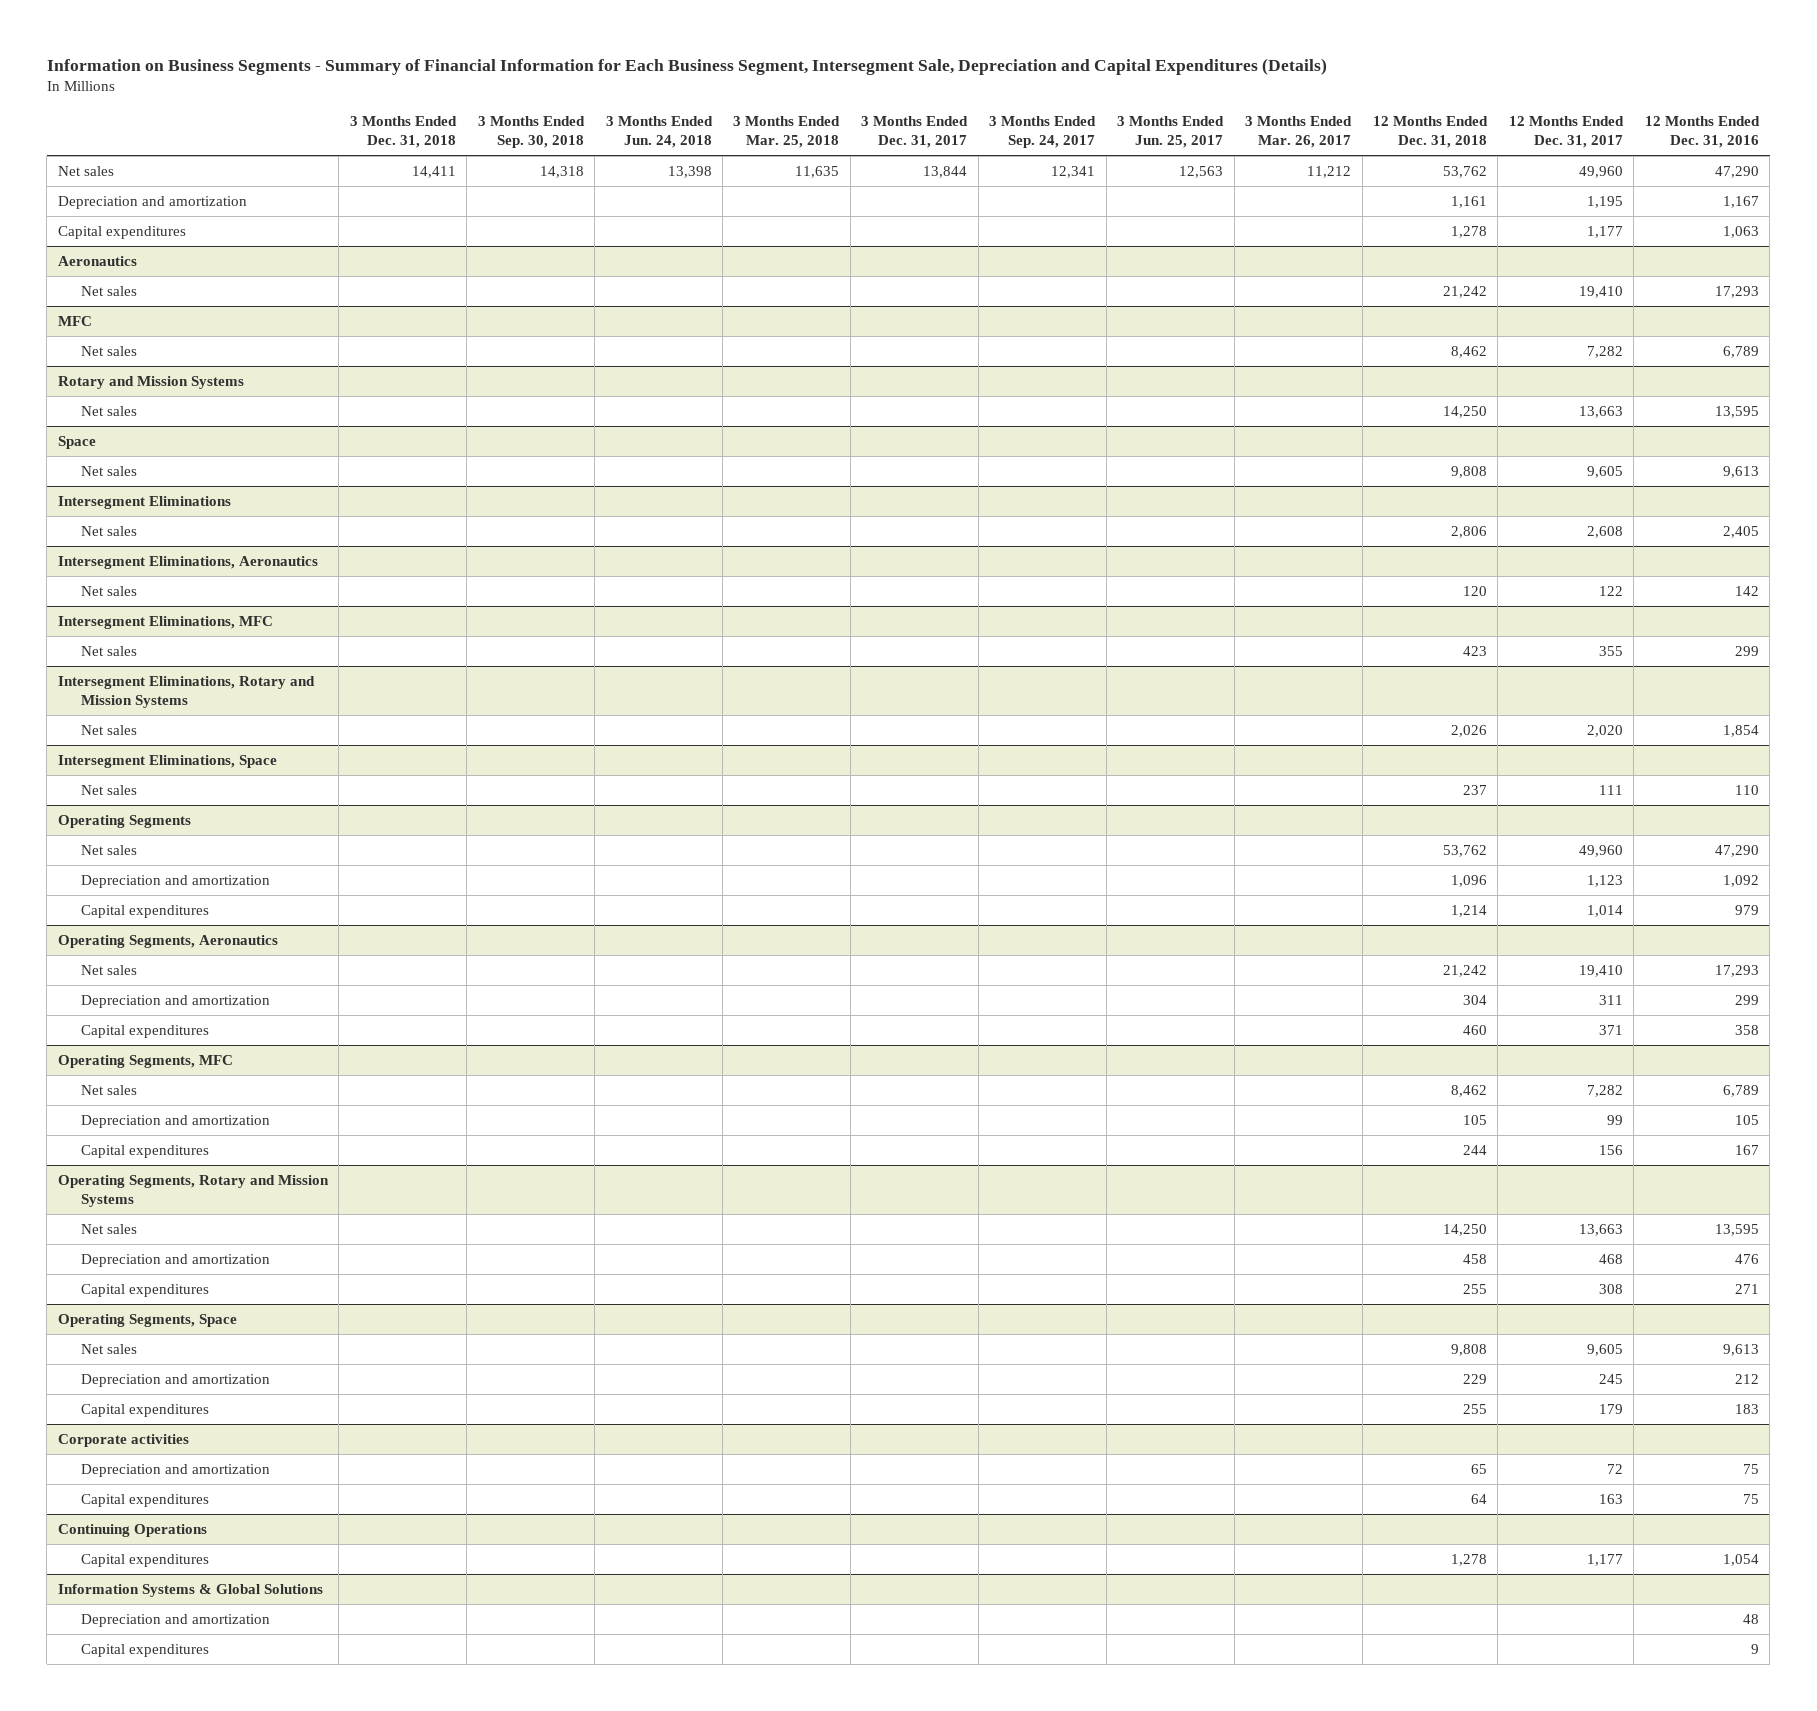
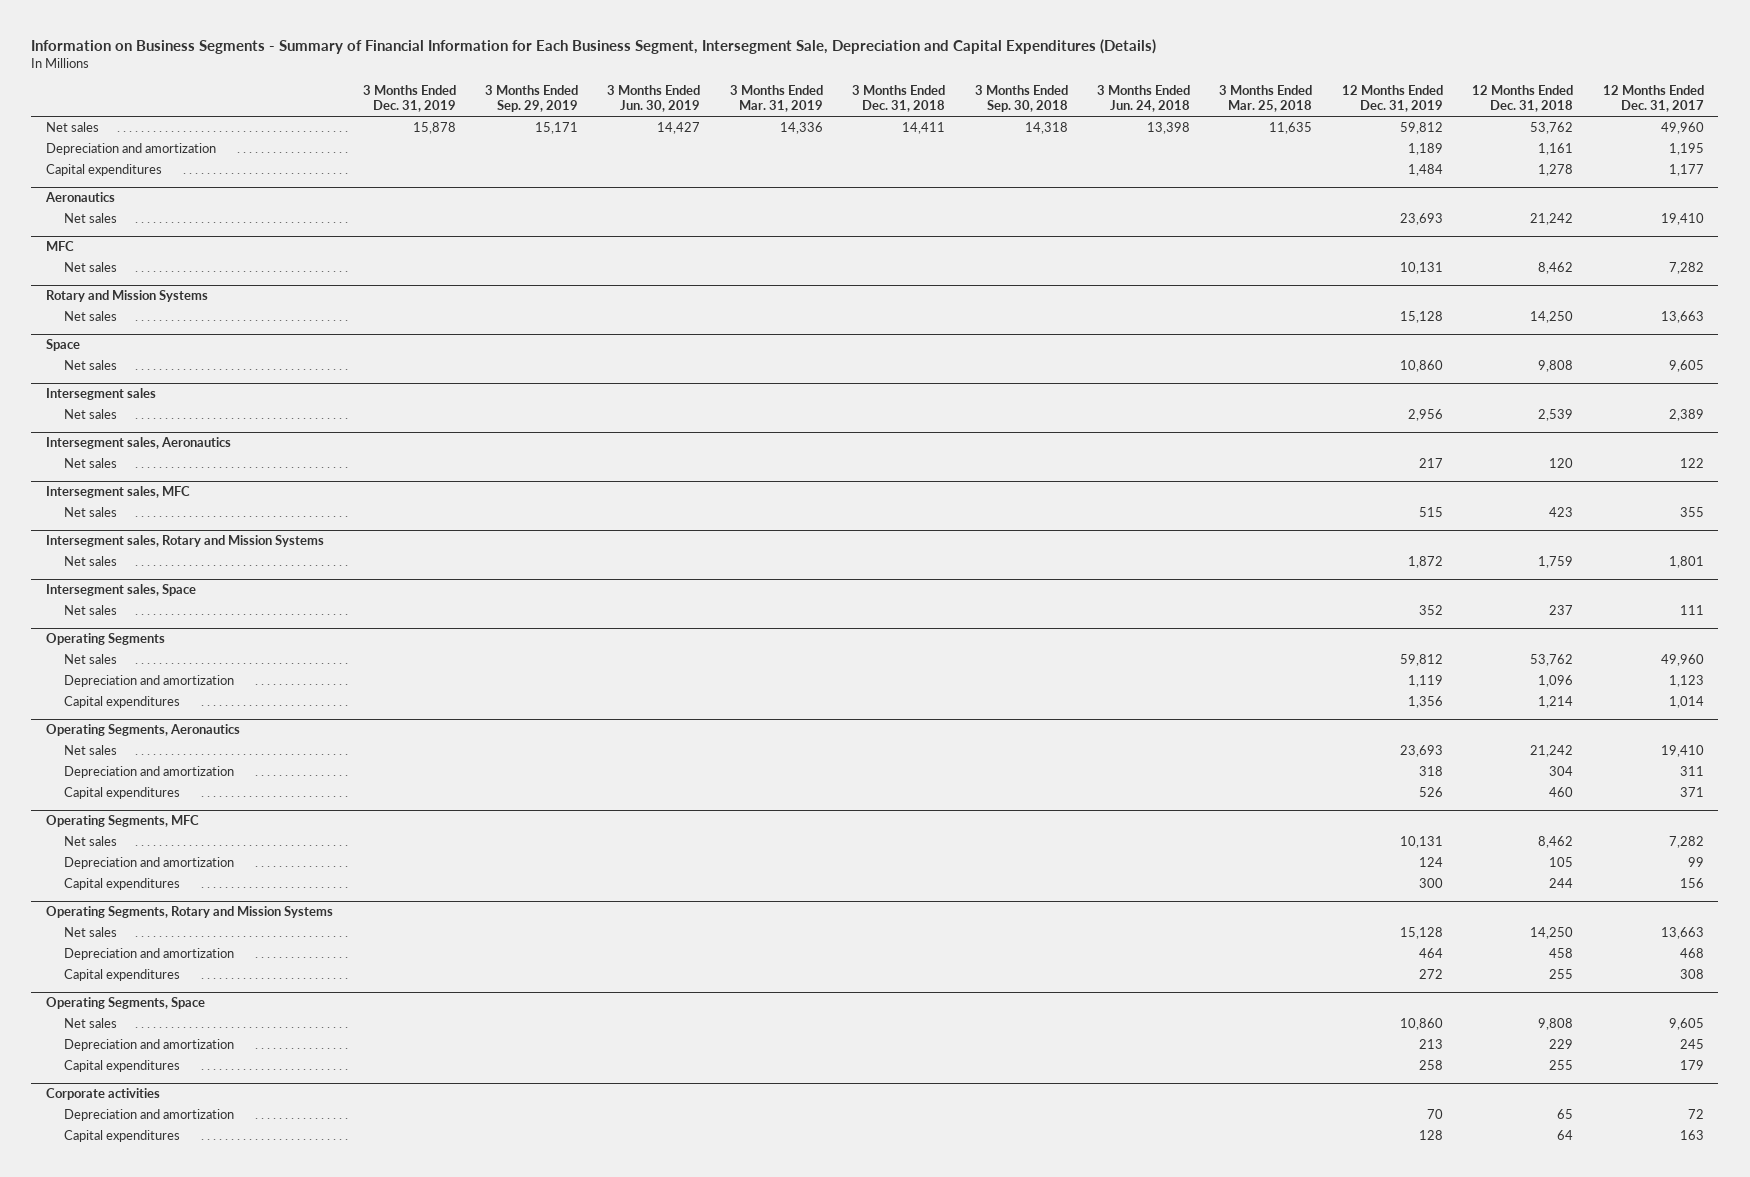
- | 3 Months Ended Dec. 31, 2018 | 3 Months Ended Sep. 30, 2018 | 3 Months Ended Jun. 24, 2018 | 3 Months Ended Mar. 25, 2018 | 3 Months Ended Dec. 31, 2017 | 3 Months Ended Sep. 24, 2017 | 3 Months Ended Jun. 25, 2017 | 3 Months Ended Mar. 26, 2017 | 12 Months Ended Dec. 31, 2018 | 12 Months Ended Dec. 31, 2017 | 12 Months Ended Dec. 31, 2016
+ | 3 Months Ended Dec. 31, 2019 | 3 Months Ended Sep. 29, 2019 | 3 Months Ended Jun. 30, 2019 | 3 Months Ended Mar. 31, 2019 | 3 Months Ended Dec. 31, 2018 | 3 Months Ended Sep. 30, 2018 | 3 Months Ended Jun. 24, 2018 | 3 Months Ended Mar. 25, 2018 | 12 Months Ended Dec. 31, 2019 | 12 Months Ended Dec. 31, 2018 | 12 Months Ended Dec. 31, 2017
- Intersegment Eliminations
- Net sales | | | | | | | | | 2,806 | 2,608 | 2,405
- Intersegment Eliminations, Aeronautics
+ Intersegment sales
+ Net sales | | | | | | | | | 2,956 | 2,539 | 2,389
+ Intersegment sales, Aeronautics
- Intersegment Eliminations, MFC
+ Intersegment sales, MFC
- Intersegment Eliminations, Rotary and Mission Systems
- Net sales | | | | | | | | | 2,026 | 2,020 | 1,854
- Intersegment Eliminations, Space
+ Intersegment sales, Rotary and Mission Systems
+ Net sales | | | | | | | | | 1,872 | 1,759 | 1,801
+ Intersegment sales, Space
- Continuing Operations
- Capital expenditures | | | | | | | | | 1,278 | 1,177 | 1,054
- Information Systems & Global Solutions
- Depreciation and amortization | | | | | | | | | | | 48
- Capital expenditures | | | | | | | | | | | 9

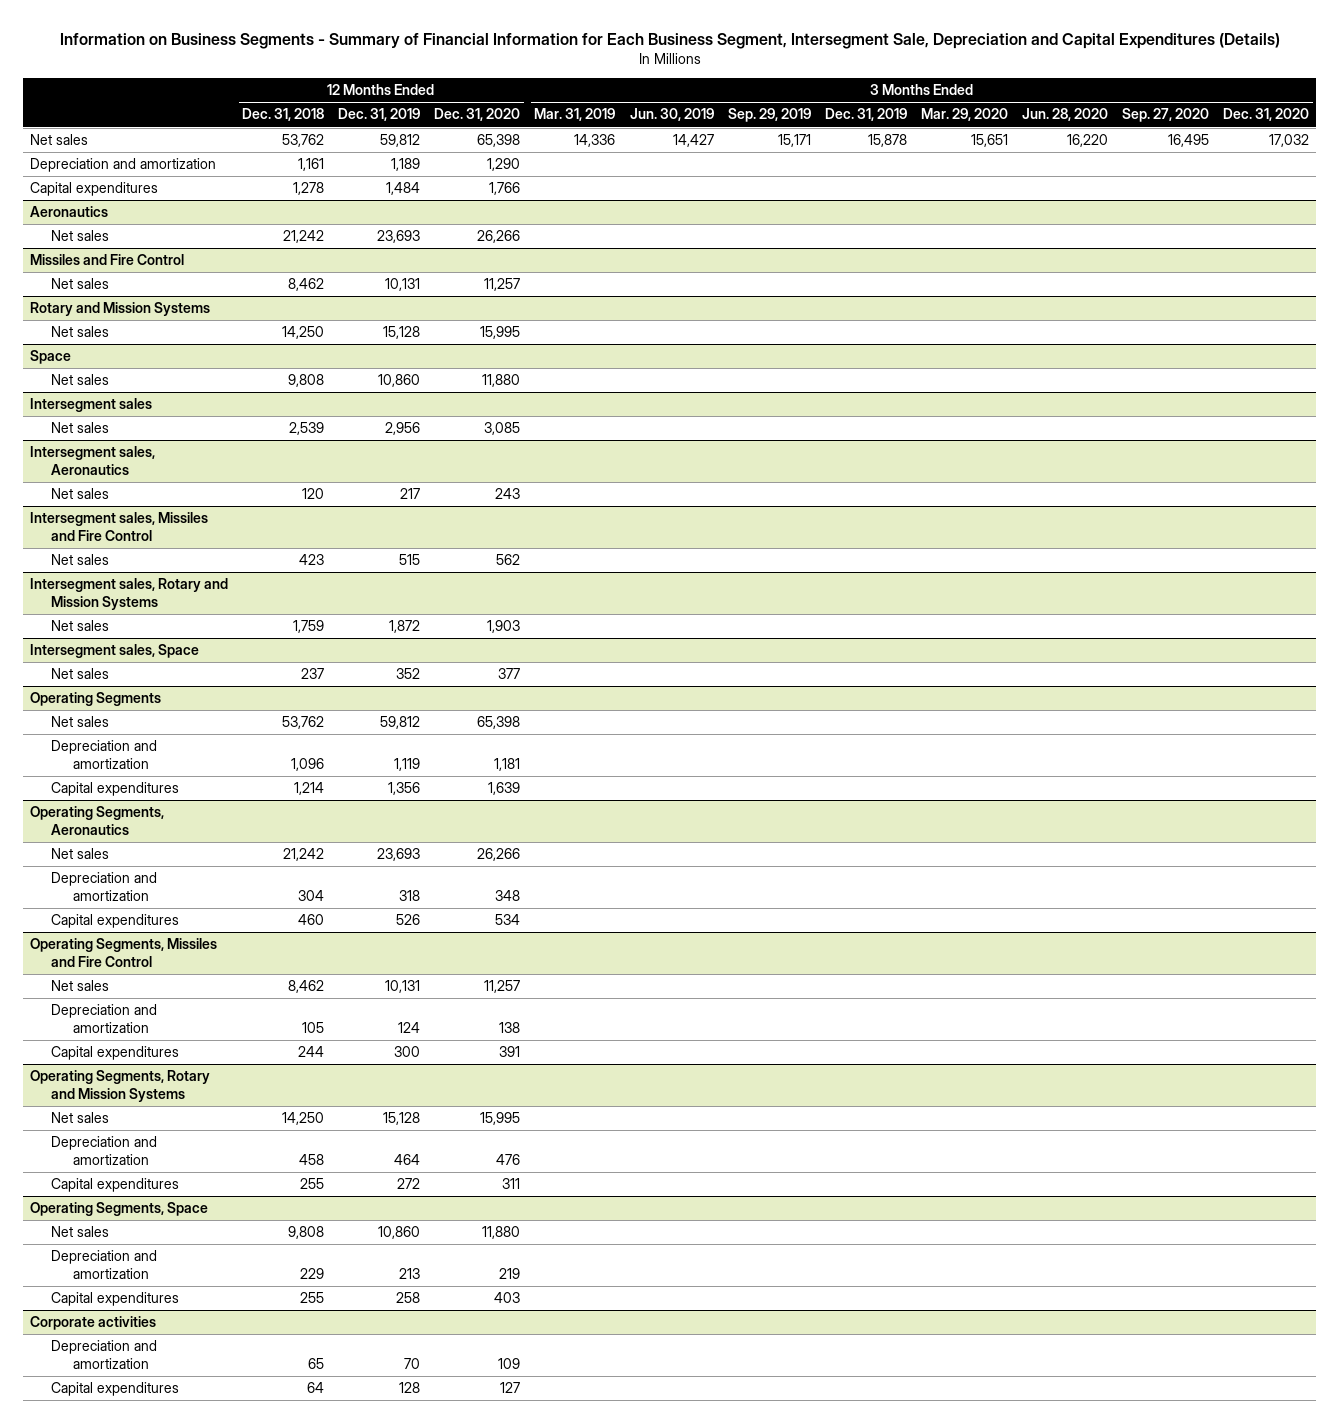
- | 3 Months Ended Dec. 31, 2019 | 3 Months Ended Sep. 29, 2019 | 3 Months Ended Jun. 30, 2019 | 3 Months Ended Mar. 31, 2019 | 3 Months Ended Dec. 31, 2018 | 3 Months Ended Sep. 30, 2018 | 3 Months Ended Jun. 24, 2018 | 3 Months Ended Mar. 25, 2018 | 12 Months Ended Dec. 31, 2019 | 12 Months Ended Dec. 31, 2018 | 12 Months Ended Dec. 31, 2017
+ | 12 Months Ended Dec. 31, 2018 | 12 Months Ended Dec. 31, 2019 | 12 Months Ended Dec. 31, 2020 | 3 Months Ended Mar. 31, 2019 | 3 Months Ended Jun. 30, 2019 | 3 Months Ended Sep. 29, 2019 | 3 Months Ended Dec. 31, 2019 | 3 Months Ended Mar. 29, 2020 | 3 Months Ended Jun. 28, 2020 | 3 Months Ended Sep. 27, 2020 | 3 Months Ended Dec. 31, 2020
- MFC
+ Missiles and Fire Control
- Intersegment sales, MFC
+ Intersegment sales, Missiles and Fire Control
- Operating Segments, MFC
+ Operating Segments, Missiles and Fire Control

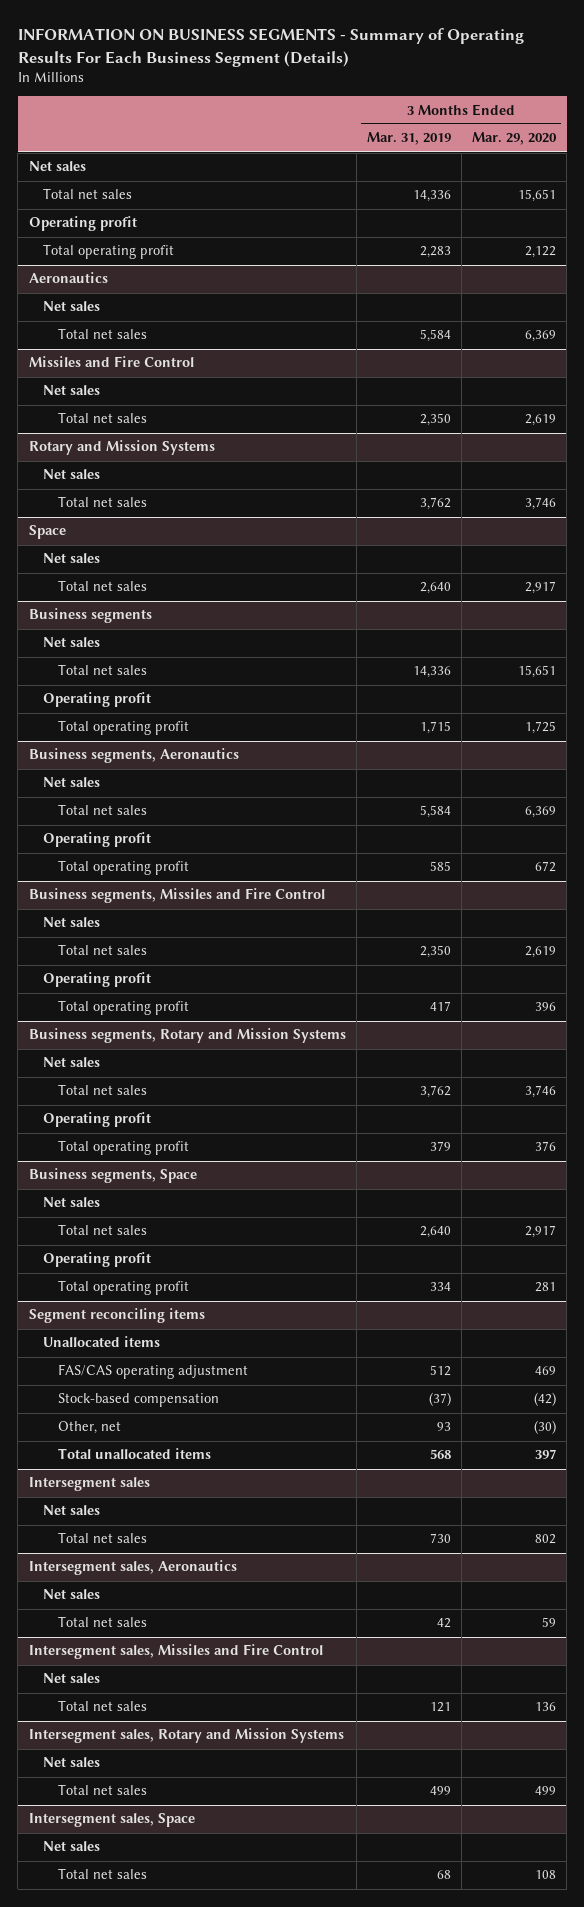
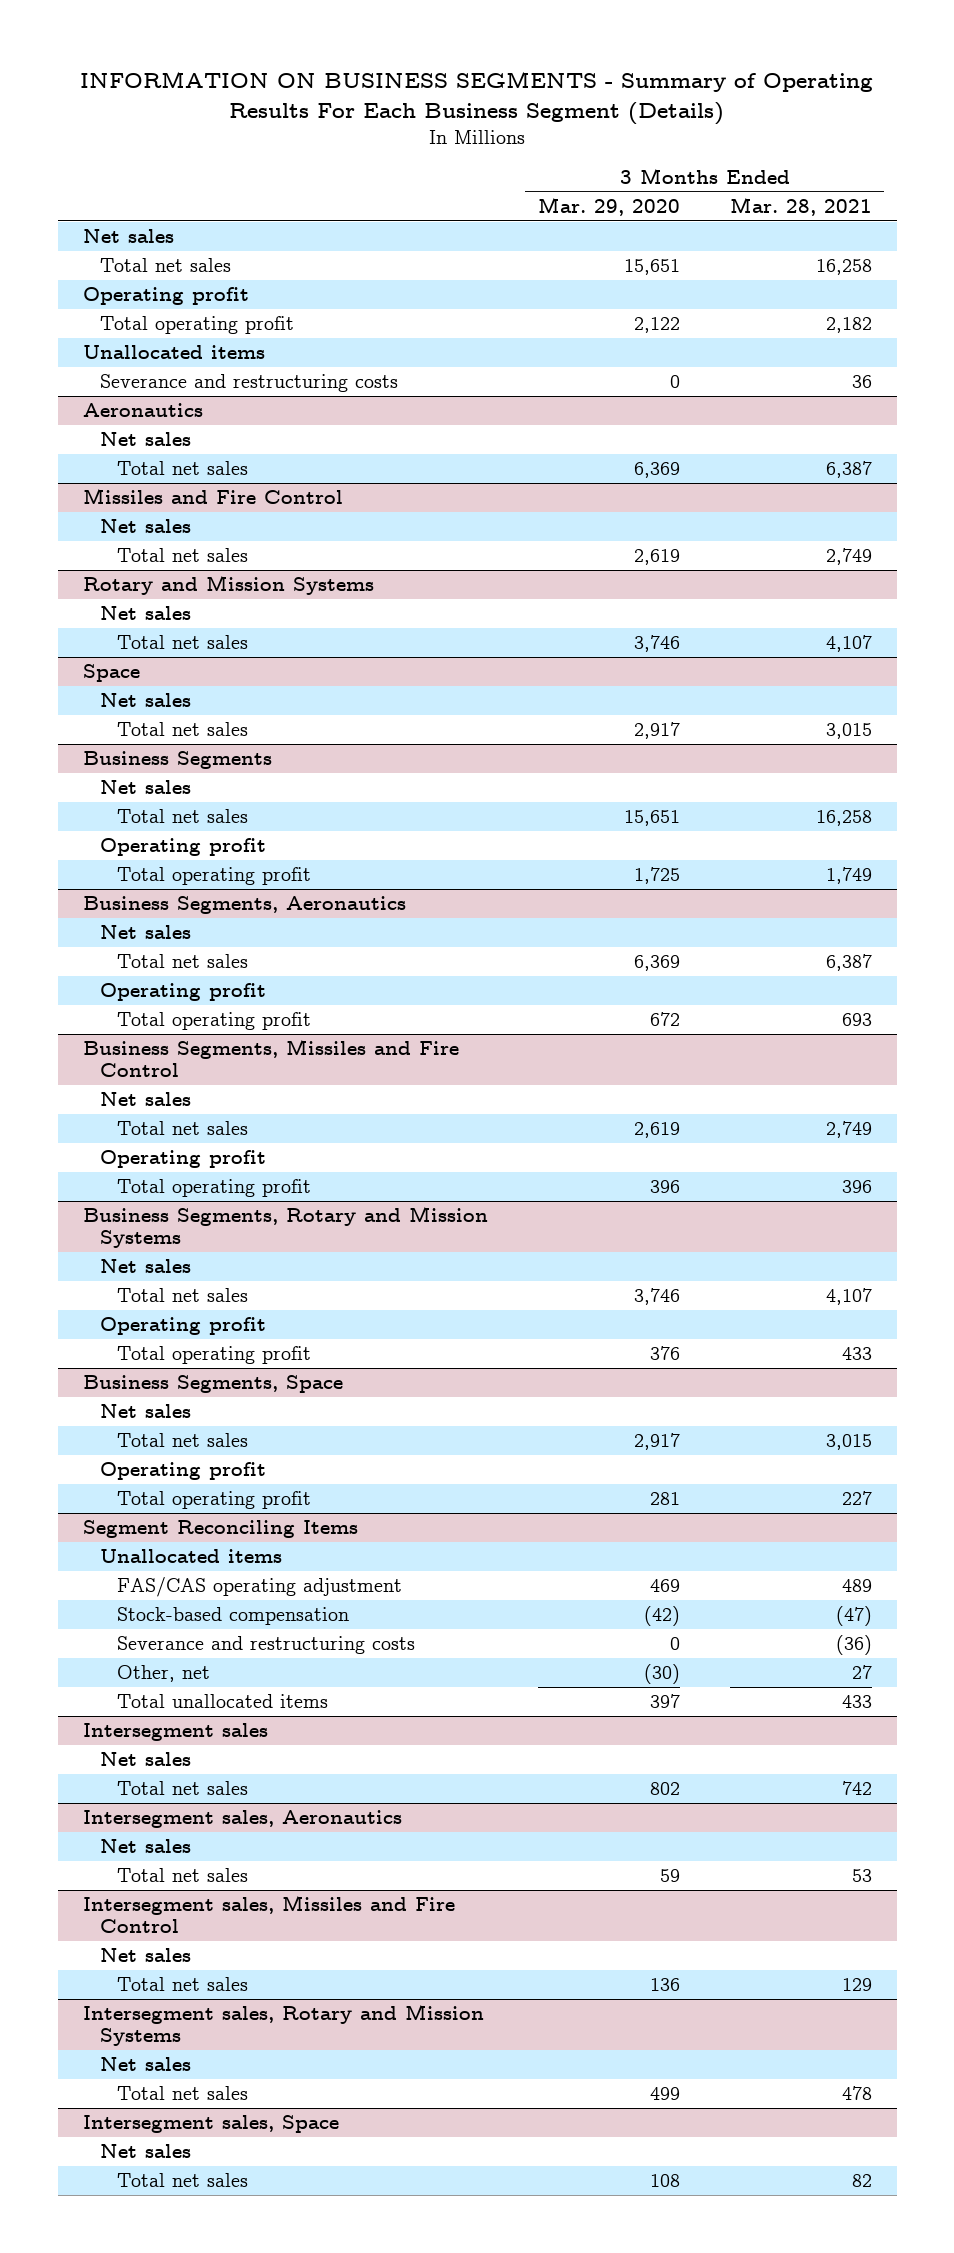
- | 3 Months Ended Mar. 31, 2019 | 3 Months Ended Mar. 29, 2020
+ | 3 Months Ended Mar. 29, 2020 | 3 Months Ended Mar. 28, 2021
+ Unallocated items
+ Severance and restructuring costs | 0 | 36
- Business segments
+ Business Segments
- Business segments, Aeronautics
+ Business Segments, Aeronautics
- Business segments, Missiles and Fire Control
+ Business Segments, Missiles and Fire Control
- Business segments, Rotary and Mission Systems
+ Business Segments, Rotary and Mission Systems
- Business segments, Space
+ Business Segments, Space
- Segment reconciling items
+ Segment Reconciling Items
+ Severance and restructuring costs | 0 | (36)

